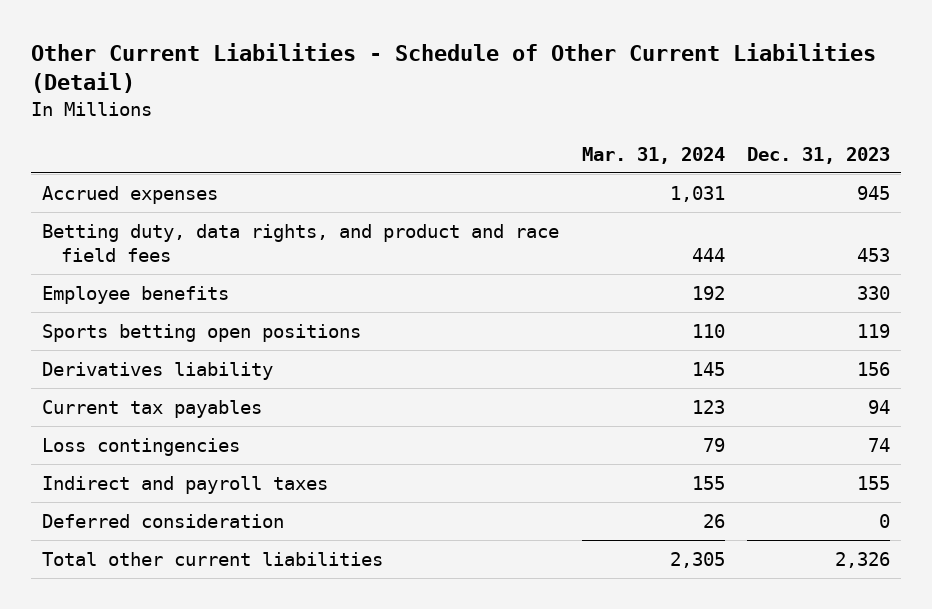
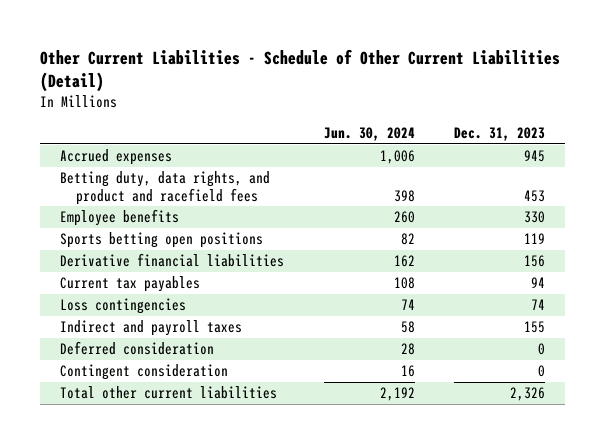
- | Mar. 31, 2024 | Dec. 31, 2023
+ | Jun. 30, 2024 | Dec. 31, 2023
- Betting duty, data rights, and product and race field fees | 444 | 453
+ Betting duty, data rights, and product and racefield fees | 398 | 453
- Derivatives liability | 145 | 156
+ Derivative financial liabilities | 162 | 156
+ Contingent consideration | 16 | 0

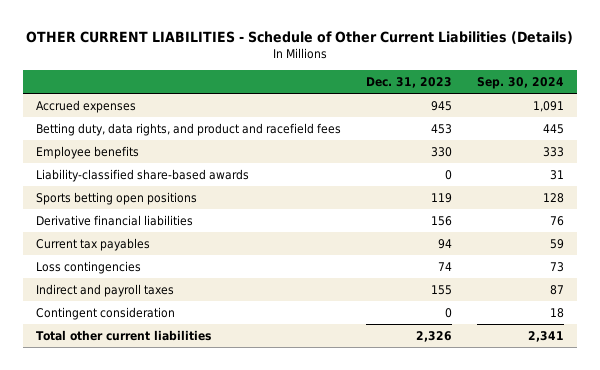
- Other Current Liabilities - Schedule of Other Current Liabilities (Detail)
+ OTHER CURRENT LIABILITIES - Schedule of Other Current Liabilities (Details)
- | Jun. 30, 2024 | Dec. 31, 2023
+ | Dec. 31, 2023 | Sep. 30, 2024
+ Liability-classified share-based awards | 0 | 31
- Deferred consideration | 28 | 0

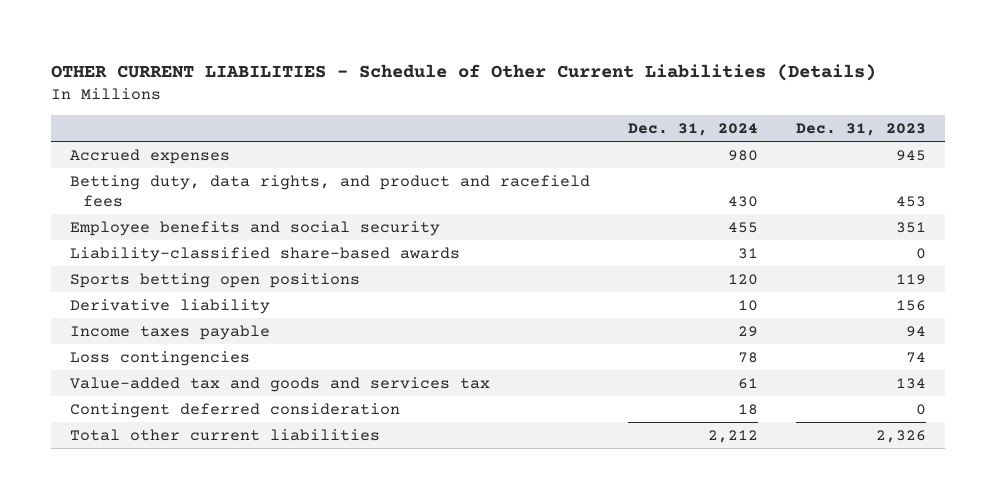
- | Dec. 31, 2023 | Sep. 30, 2024
+ | Dec. 31, 2024 | Dec. 31, 2023
- Employee benefits | 330 | 333
+ Employee benefits and social security | 455 | 351
- Derivative financial liabilities | 156 | 76
- Current tax payables | 94 | 59
+ Derivative liability | 10 | 156
+ Income taxes payable | 29 | 94
- Indirect and payroll taxes | 155 | 87
- Contingent consideration | 0 | 18
+ Value-added tax and goods and services tax | 61 | 134
+ Contingent deferred consideration | 18 | 0

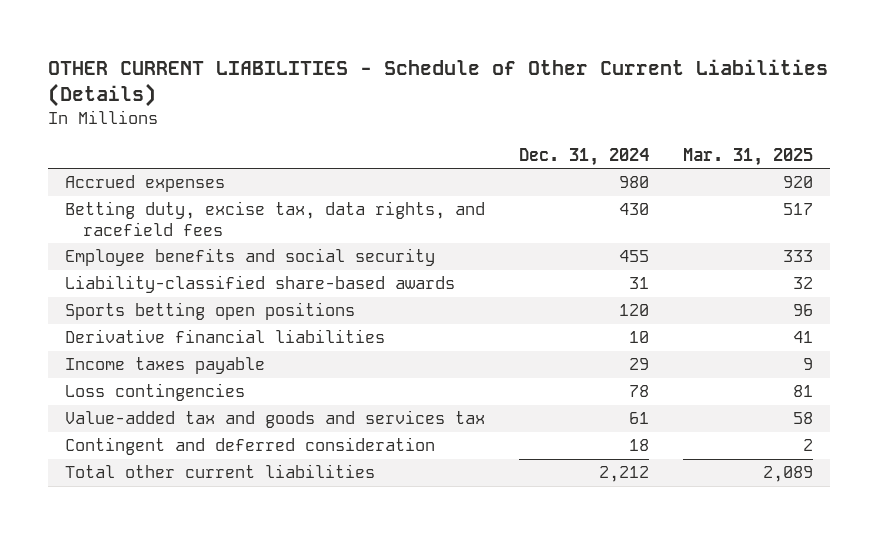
- | Dec. 31, 2024 | Dec. 31, 2023
+ | Dec. 31, 2024 | Mar. 31, 2025
- Betting duty, data rights, and product and racefield fees | 430 | 453
+ Betting duty, excise tax, data rights, and racefield fees | 430 | 517
- Derivative liability | 10 | 156
+ Derivative financial liabilities | 10 | 41
- Contingent deferred consideration | 18 | 0
+ Contingent and deferred consideration | 18 | 2

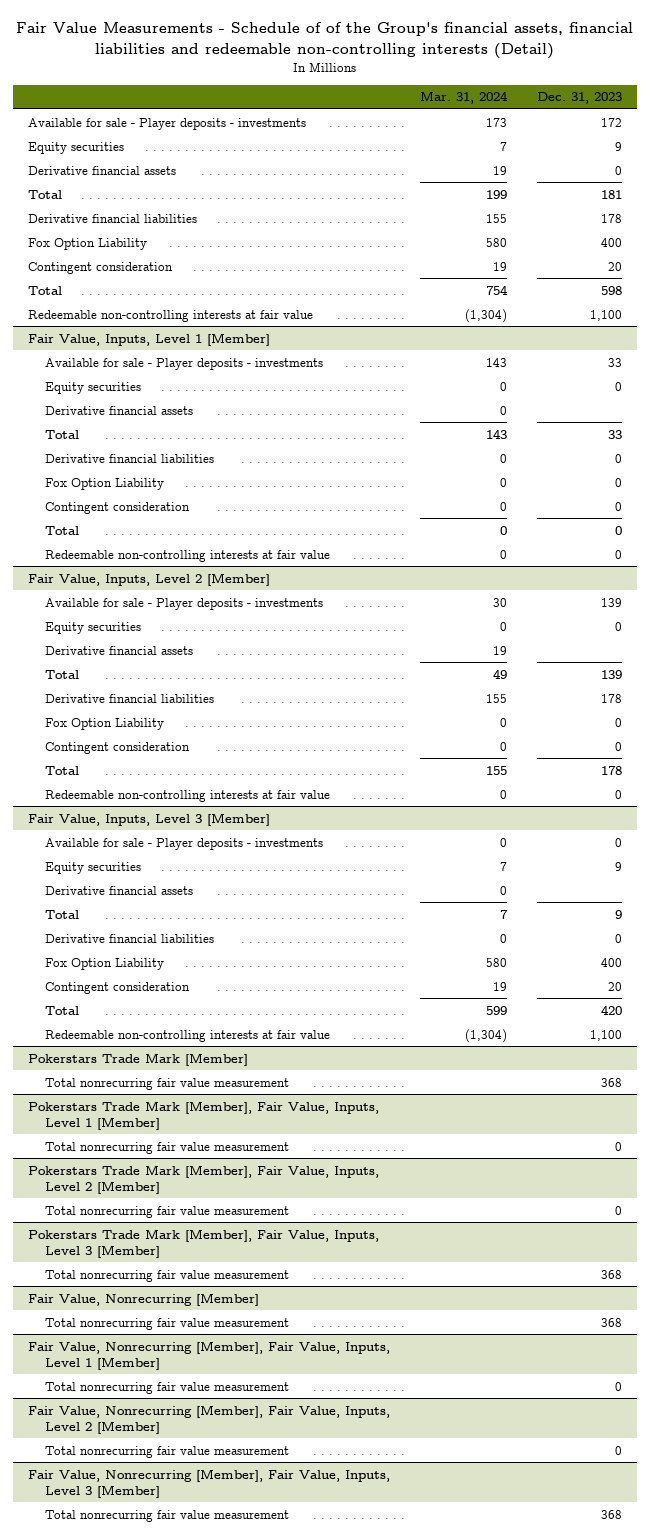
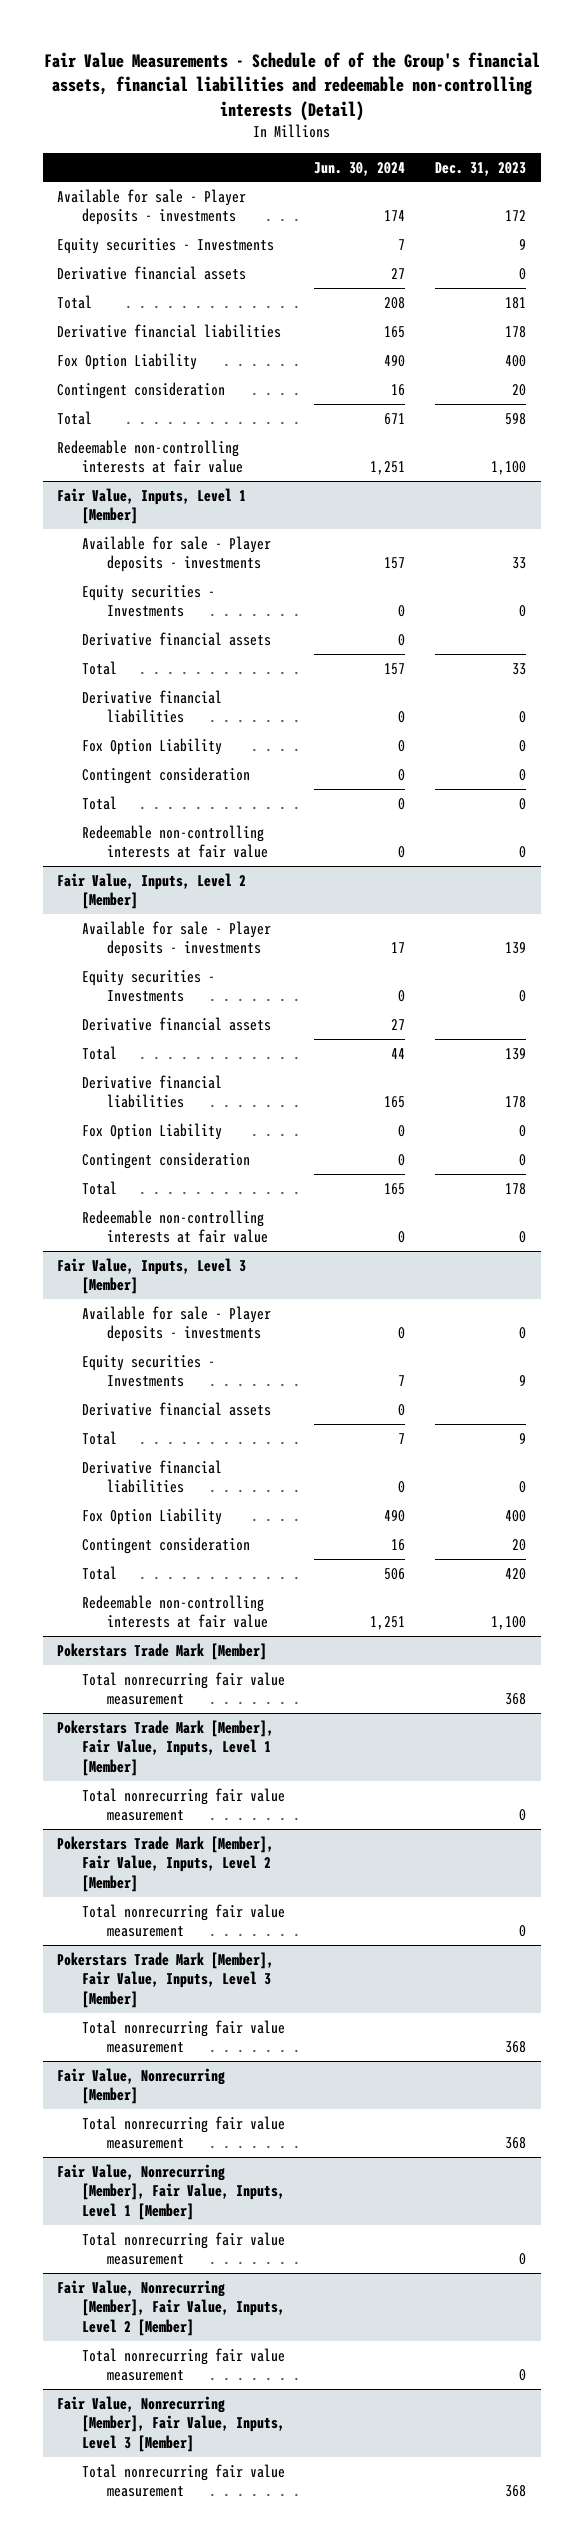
- | Mar. 31, 2024 | Dec. 31, 2023
+ | Jun. 30, 2024 | Dec. 31, 2023
- Equity securities | 7 | 9
+ Equity securities - Investments | 7 | 9
@ Fair Value, Inputs, Level 1 [Member]
- Equity securities | 0 | 0
+ Equity securities - Investments | 0 | 0
@ Fair Value, Inputs, Level 2 [Member]
- Equity securities | 0 | 0
+ Equity securities - Investments | 0 | 0
@ Fair Value, Inputs, Level 3 [Member]
- Equity securities | 7 | 9
+ Equity securities - Investments | 7 | 9

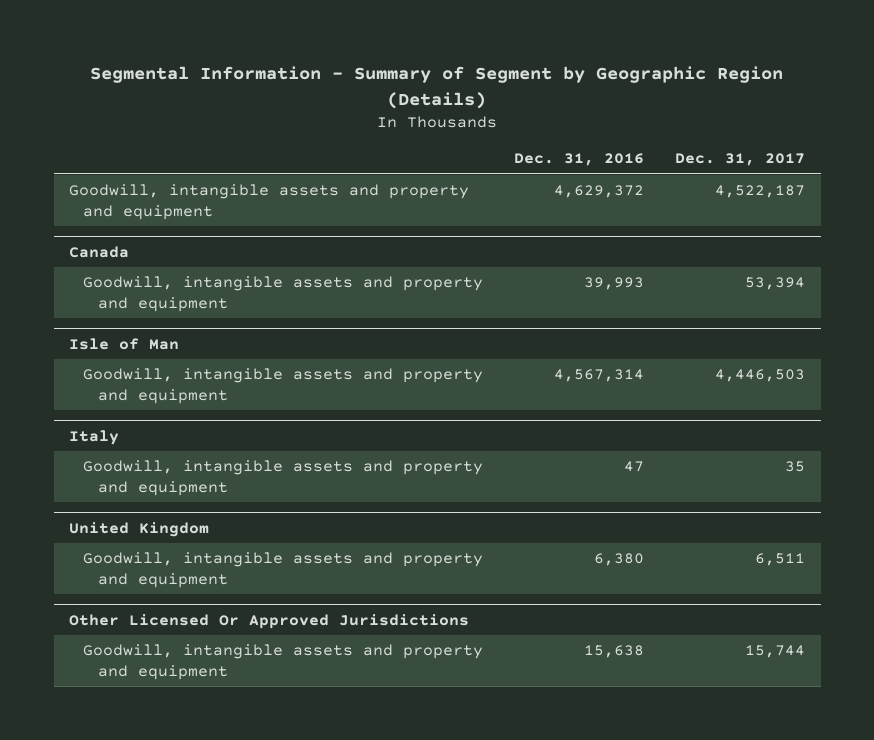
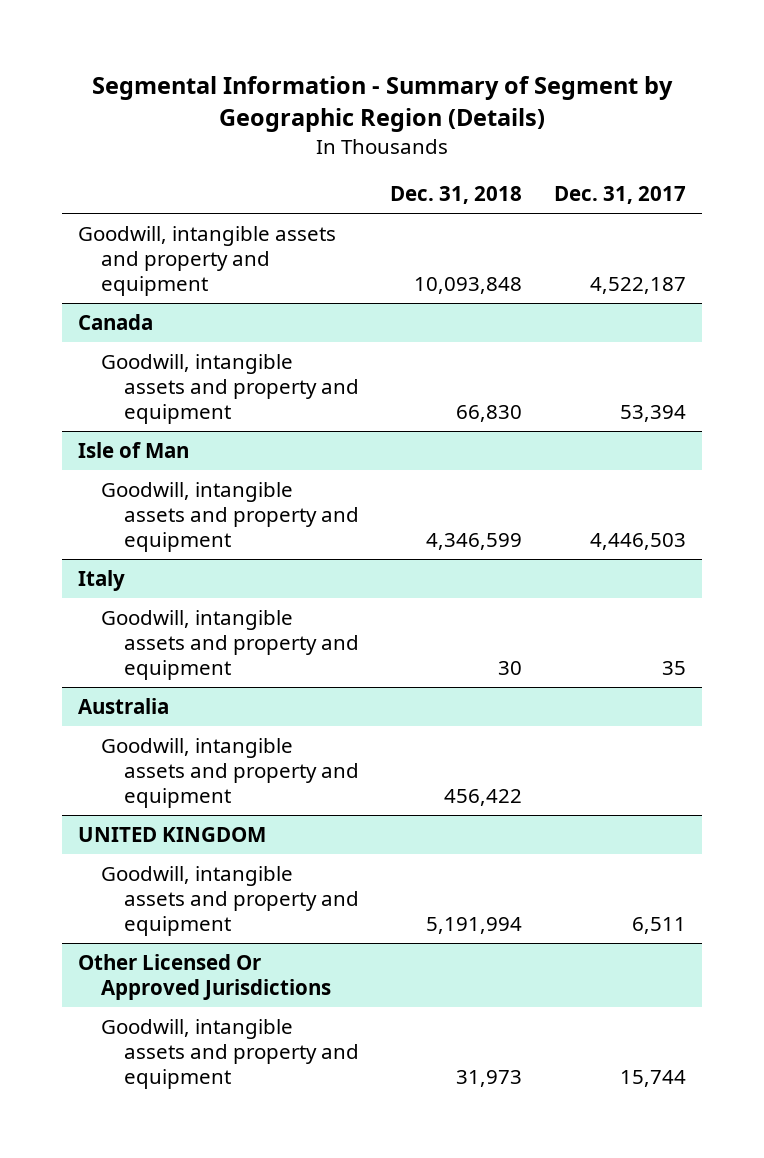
- | Dec. 31, 2016 | Dec. 31, 2017
+ | Dec. 31, 2018 | Dec. 31, 2017
- United Kingdom
+ Australia
+ Goodwill, intangible assets and property and equipment | 456,422 |
+ UNITED KINGDOM

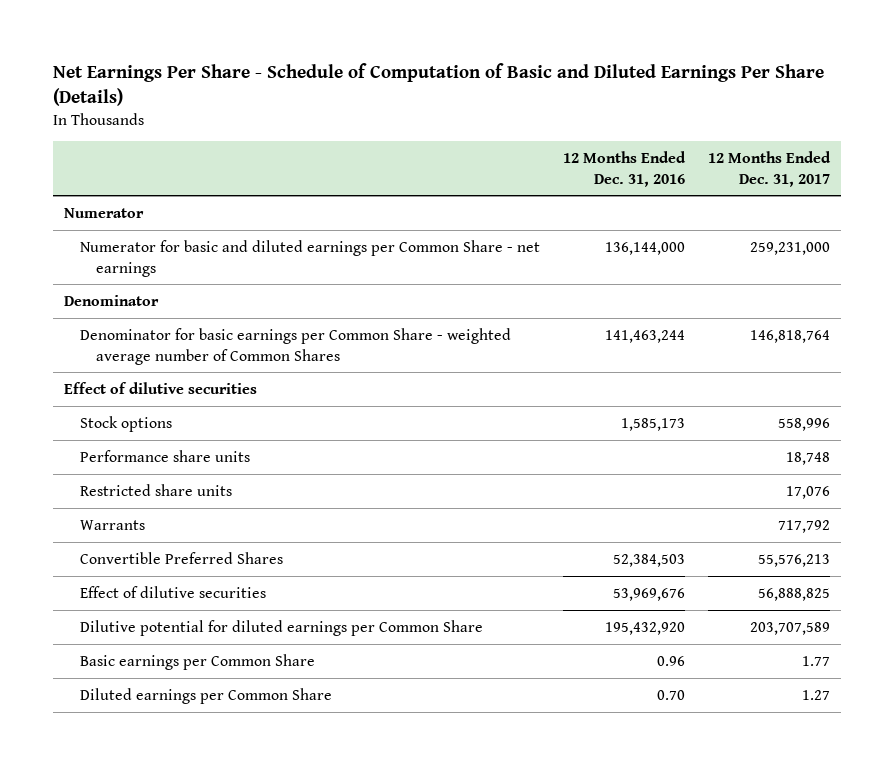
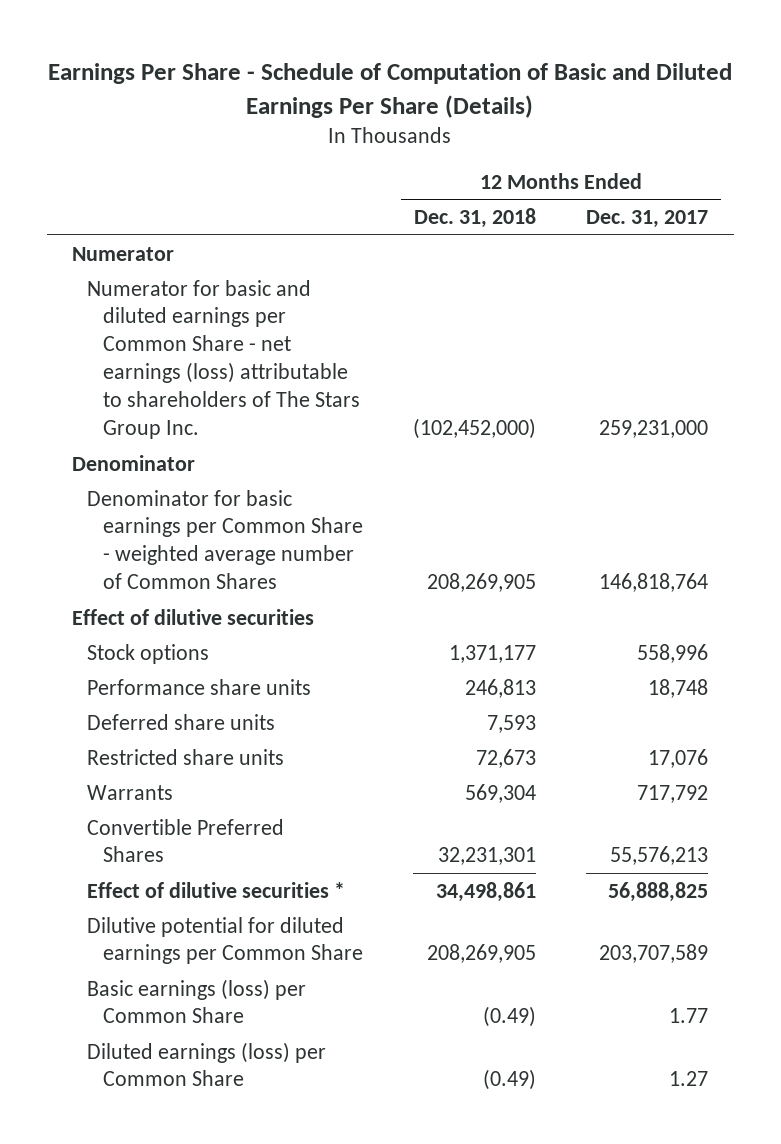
- Net Earnings Per Share - Schedule of Computation of Basic and Diluted Earnings Per Share (Details)
+ Earnings Per Share - Schedule of Computation of Basic and Diluted Earnings Per Share (Details)
- | 12 Months Ended Dec. 31, 2016 | 12 Months Ended Dec. 31, 2017
+ | 12 Months Ended Dec. 31, 2018 | 12 Months Ended Dec. 31, 2017
- Numerator for basic and diluted earnings per Common Share - net earnings | 136,144,000 | 259,231,000
+ Numerator for basic and diluted earnings per Common Share - net earnings (loss) attributable to shareholders of The Stars Group Inc. | (102,452,000) | 259,231,000
+ Deferred share units | 7,593 |
- Effect of dilutive securities | 53,969,676 | 56,888,825
+ Effect of dilutive securities * | 34,498,861 | 56,888,825
- Basic earnings per Common Share | 0.96 | 1.77
- Diluted earnings per Common Share | 0.70 | 1.27
+ Basic earnings (loss) per Common Share | (0.49) | 1.77
+ Diluted earnings (loss) per Common Share | (0.49) | 1.27

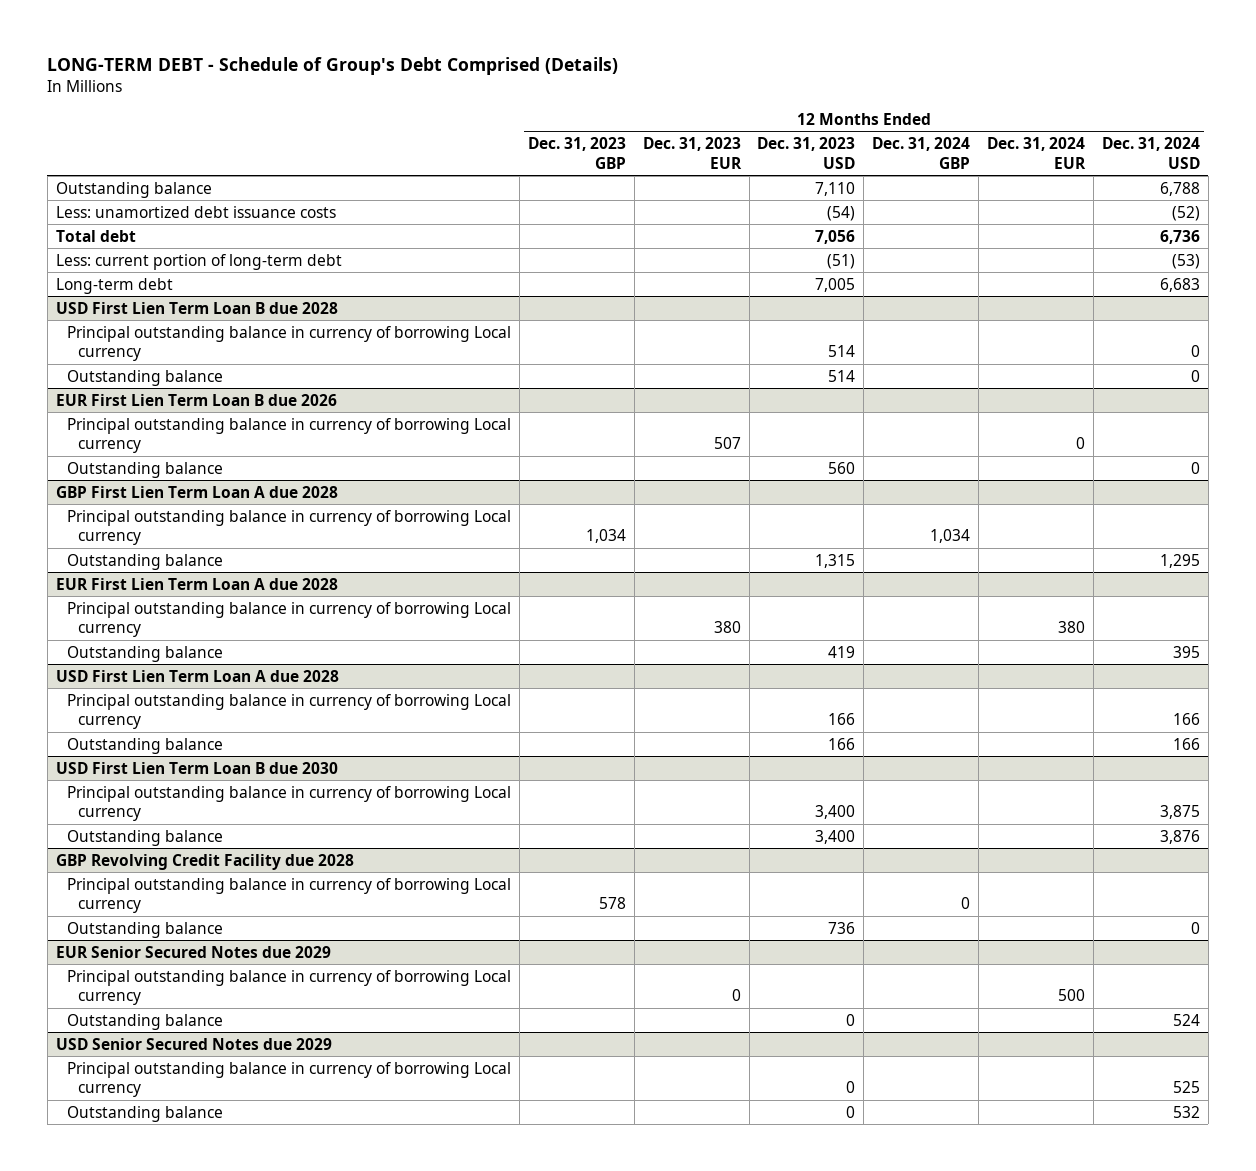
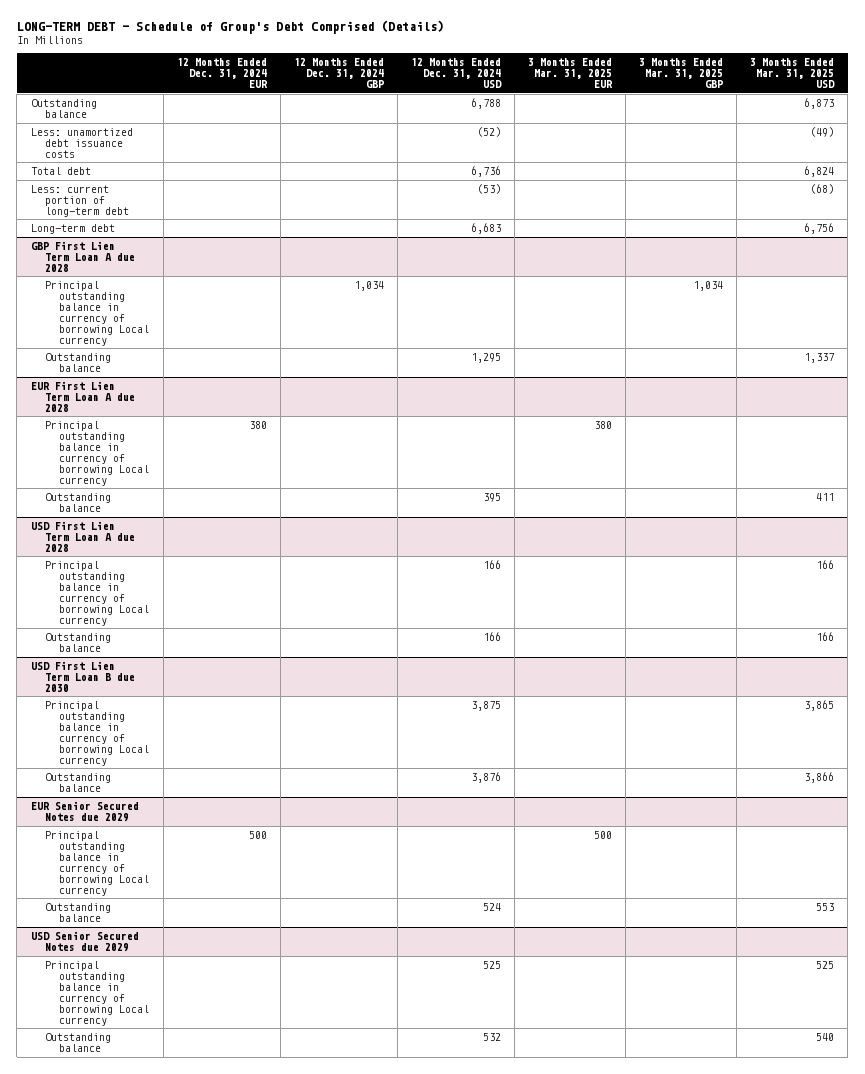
- | 12 Months Ended Dec. 31, 2023 GBP | 12 Months Ended Dec. 31, 2023 EUR | 12 Months Ended Dec. 31, 2023 USD | 12 Months Ended Dec. 31, 2024 GBP | 12 Months Ended Dec. 31, 2024 EUR | 12 Months Ended Dec. 31, 2024 USD
+ | 12 Months Ended Dec. 31, 2024 EUR | 12 Months Ended Dec. 31, 2024 GBP | 12 Months Ended Dec. 31, 2024 USD | 3 Months Ended Mar. 31, 2025 EUR | 3 Months Ended Mar. 31, 2025 GBP | 3 Months Ended Mar. 31, 2025 USD
- USD First Lien Term Loan B due 2028
- Principal outstanding balance in currency of borrowing Local currency | | | 514 | | | 0
- Outstanding balance | | | 514 | | | 0
- EUR First Lien Term Loan B due 2026
- Principal outstanding balance in currency of borrowing Local currency | | 507 | | | 0 |
- Outstanding balance | | | 560 | | | 0
- GBP Revolving Credit Facility due 2028
- Principal outstanding balance in currency of borrowing Local currency | 578 | | | 0 | |
- Outstanding balance | | | 736 | | | 0

